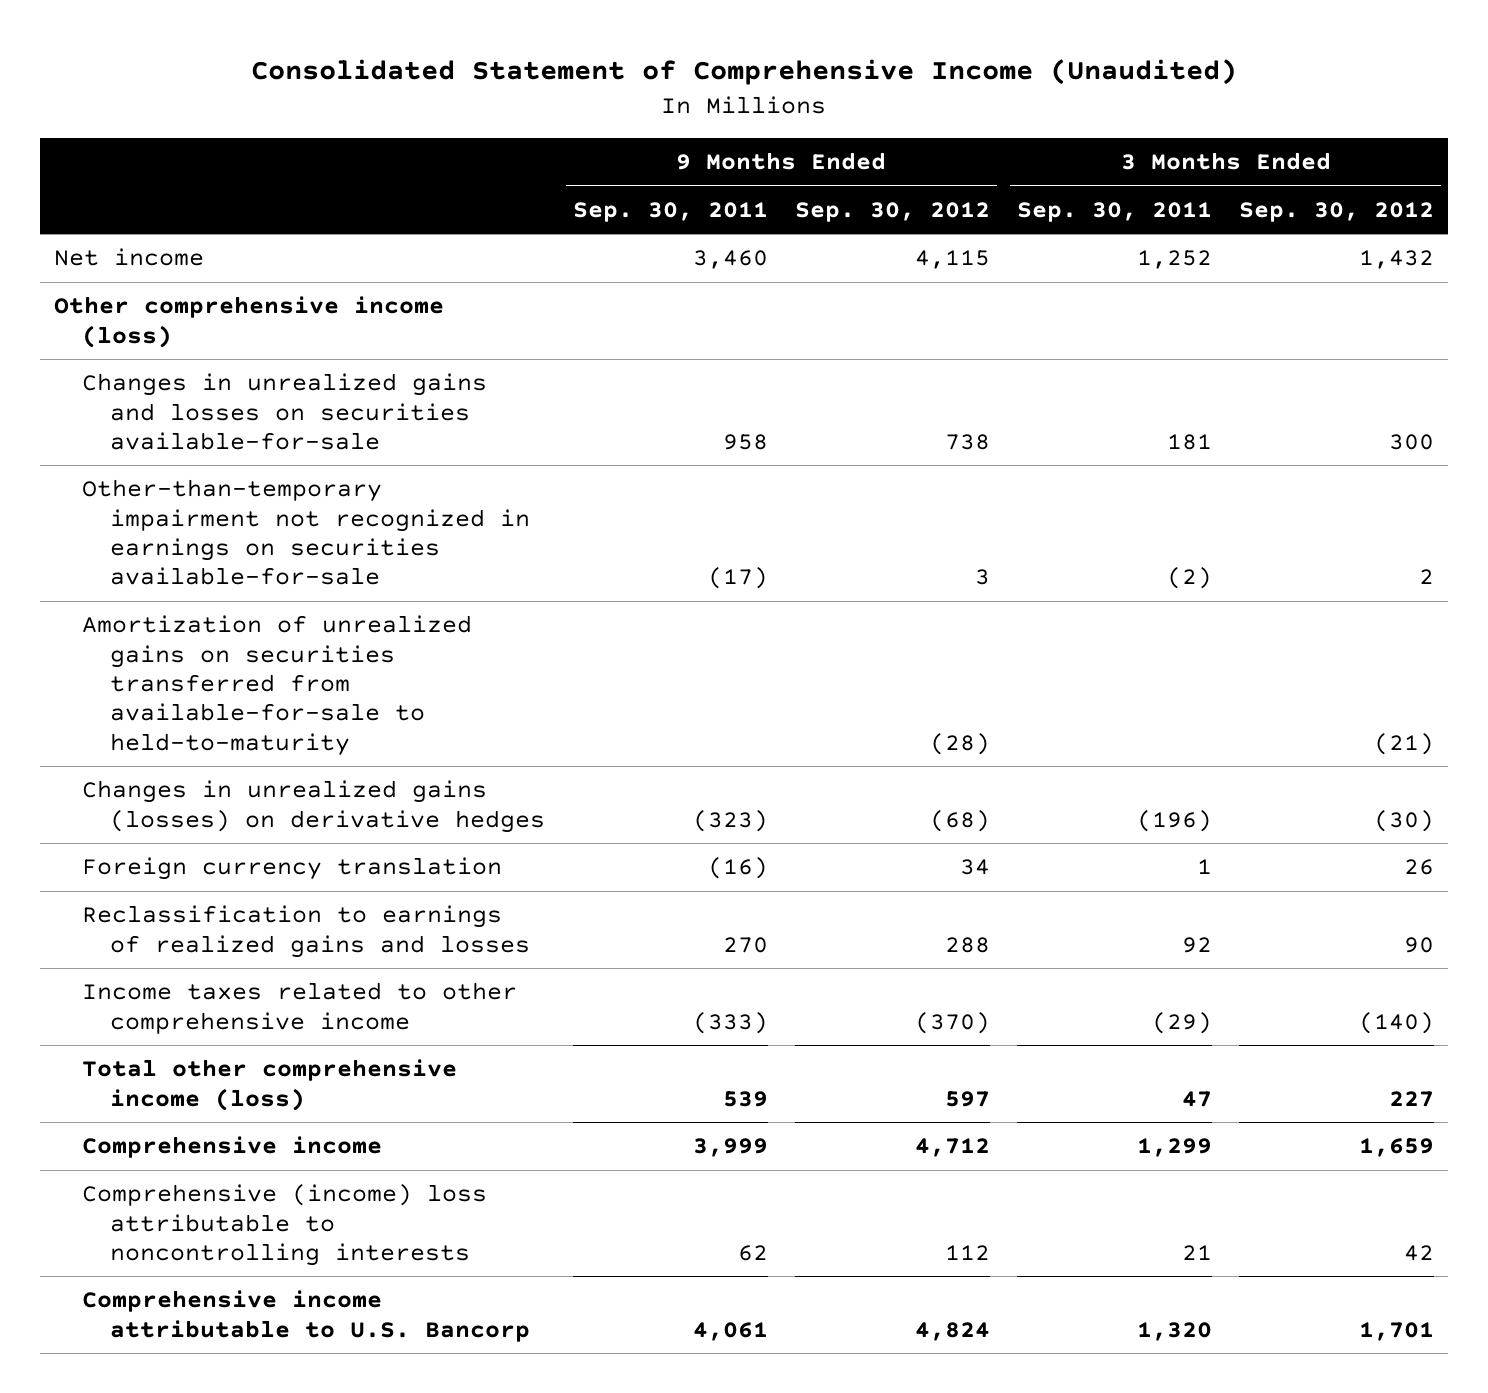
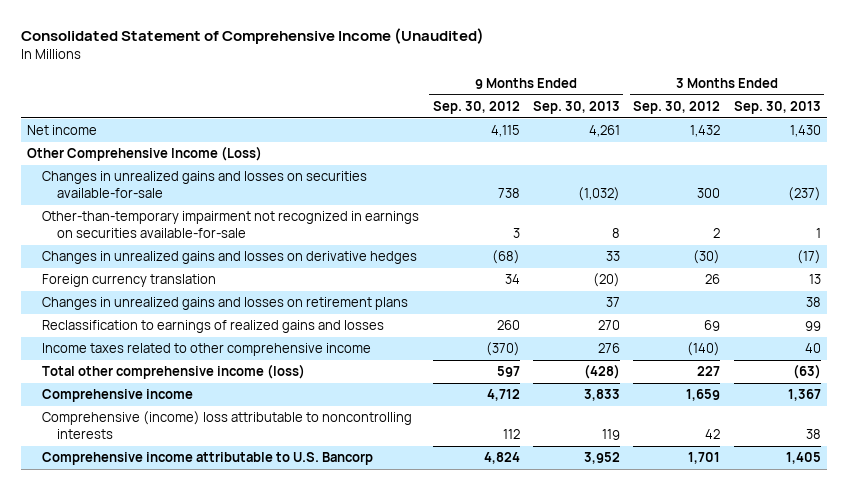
- | 9 Months Ended Sep. 30, 2011 | 9 Months Ended Sep. 30, 2012 | 3 Months Ended Sep. 30, 2011 | 3 Months Ended Sep. 30, 2012
+ | 9 Months Ended Sep. 30, 2012 | 9 Months Ended Sep. 30, 2013 | 3 Months Ended Sep. 30, 2012 | 3 Months Ended Sep. 30, 2013
- Other comprehensive income (loss)
+ Other Comprehensive Income (Loss)
- Amortization of unrealized gains on securities transferred from available-for-sale to held-to-maturity | | (28) | | (21)
- Changes in unrealized gains (losses) on derivative hedges | (323) | (68) | (196) | (30)
+ Changes in unrealized gains and losses on derivative hedges | (68) | 33 | (30) | (17)
- Reclassification to earnings of realized gains and losses | 270 | 288 | 92 | 90
+ Changes in unrealized gains and losses on retirement plans | | 37 | | 38
+ Reclassification to earnings of realized gains and losses | 260 | 270 | 69 | 99

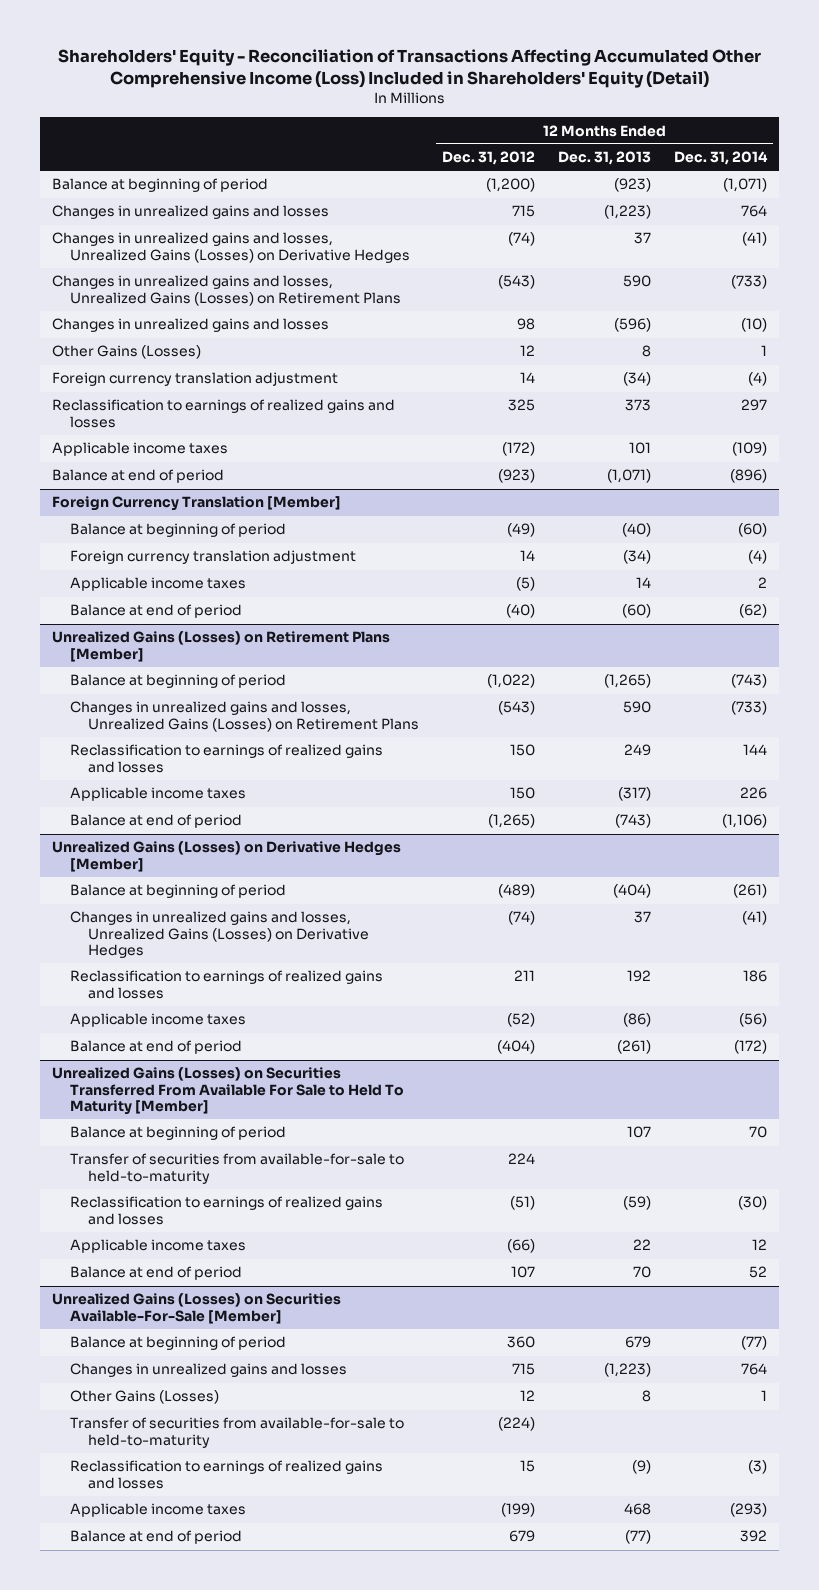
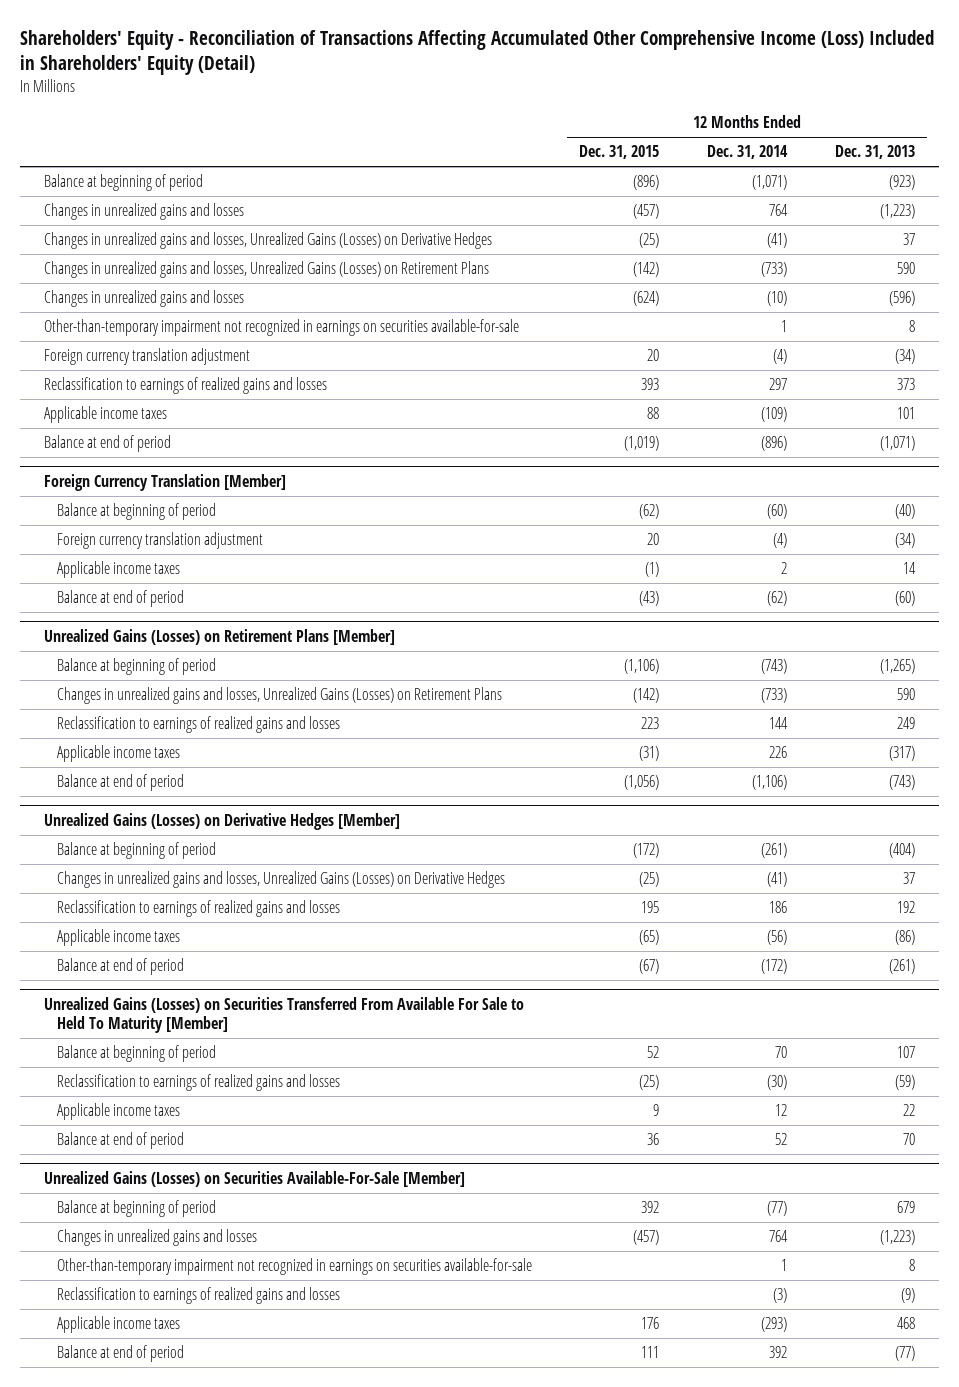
- | 12 Months Ended Dec. 31, 2012 | 12 Months Ended Dec. 31, 2013 | 12 Months Ended Dec. 31, 2014
+ | 12 Months Ended Dec. 31, 2015 | 12 Months Ended Dec. 31, 2014 | 12 Months Ended Dec. 31, 2013
- Other Gains (Losses) | 12 | 8 | 1
+ Other-than-temporary impairment not recognized in earnings on securities available-for-sale | | 1 | 8
@ Unrealized Gains (Losses) on Securities Transferred From Available For Sale to Held To Maturity [Member]
- Transfer of securities from available-for-sale to held-to-maturity | 224 | |
@ Unrealized Gains (Losses) on Securities Available-For-Sale [Member]
- Other Gains (Losses) | 12 | 8 | 1
- Transfer of securities from available-for-sale to held-to-maturity | (224) | |
+ Other-than-temporary impairment not recognized in earnings on securities available-for-sale | | 1 | 8

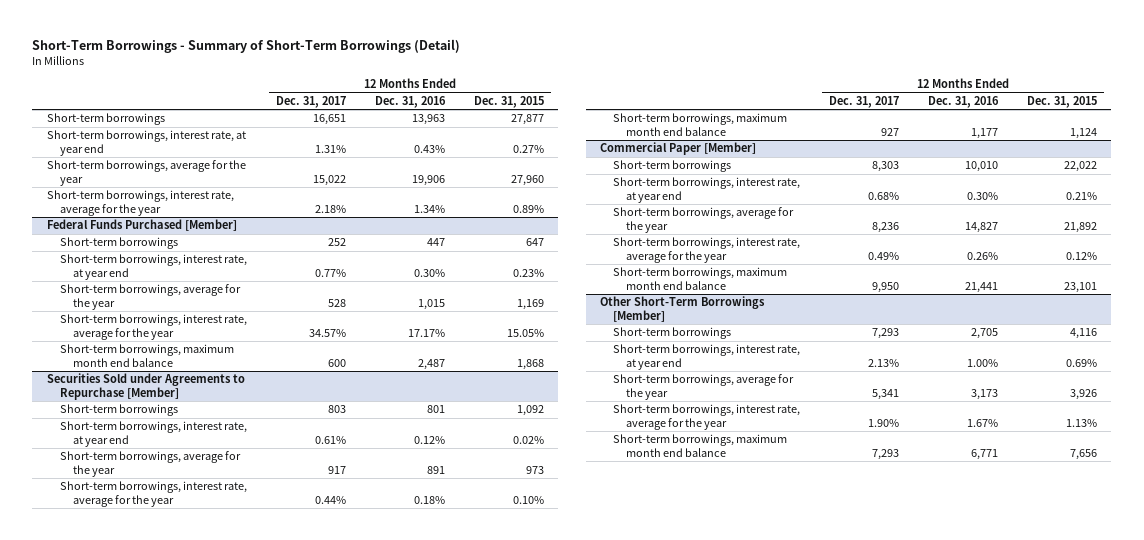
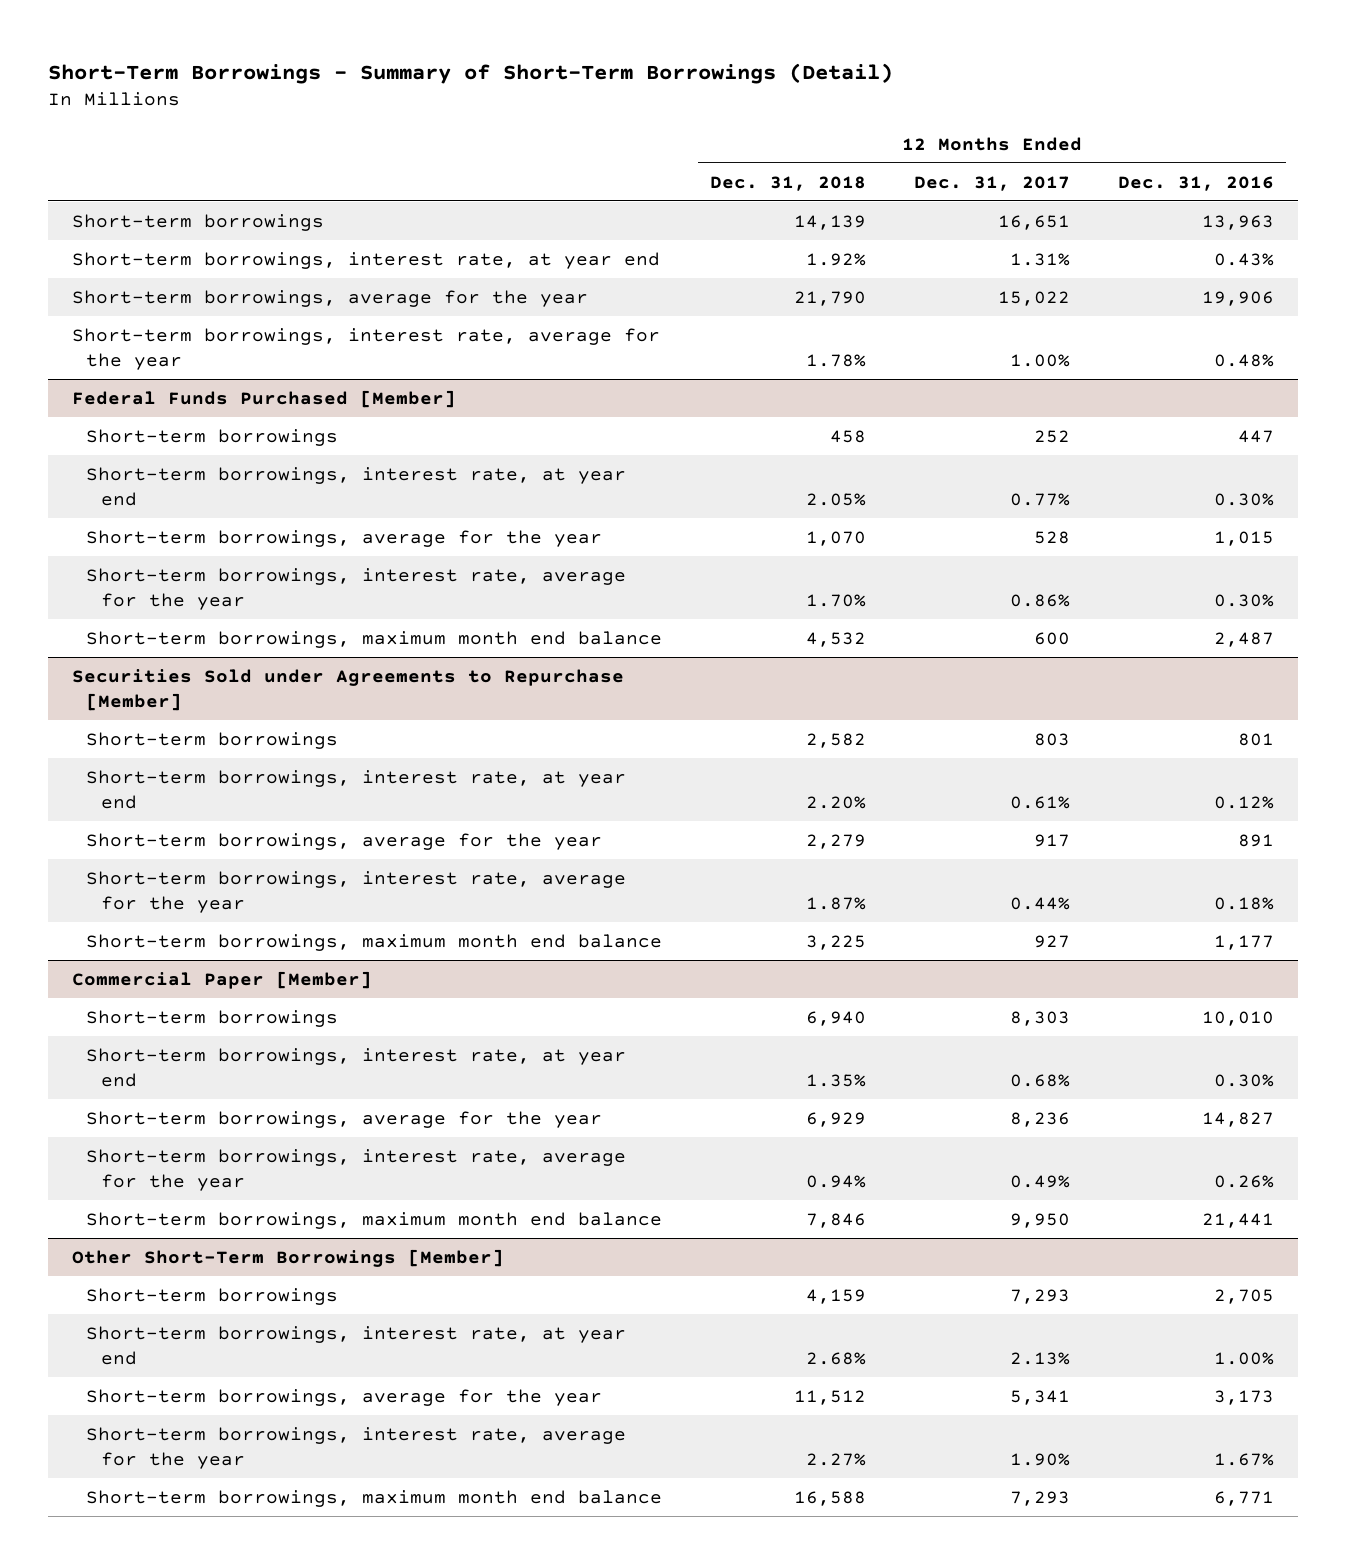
- | 12 Months Ended Dec. 31, 2017 | 12 Months Ended Dec. 31, 2016 | 12 Months Ended Dec. 31, 2015
+ | 12 Months Ended Dec. 31, 2018 | 12 Months Ended Dec. 31, 2017 | 12 Months Ended Dec. 31, 2016
- Short-term borrowings, interest rate, average for the year | 2.18% | 1.34% | 0.89%
+ Short-term borrowings, interest rate, average for the year | 1.78% | 1.00% | 0.48%
@ Federal Funds Purchased [Member]
- Short-term borrowings, interest rate, average for the year | 34.57% | 17.17% | 15.05%
+ Short-term borrowings, interest rate, average for the year | 1.70% | 0.86% | 0.30%

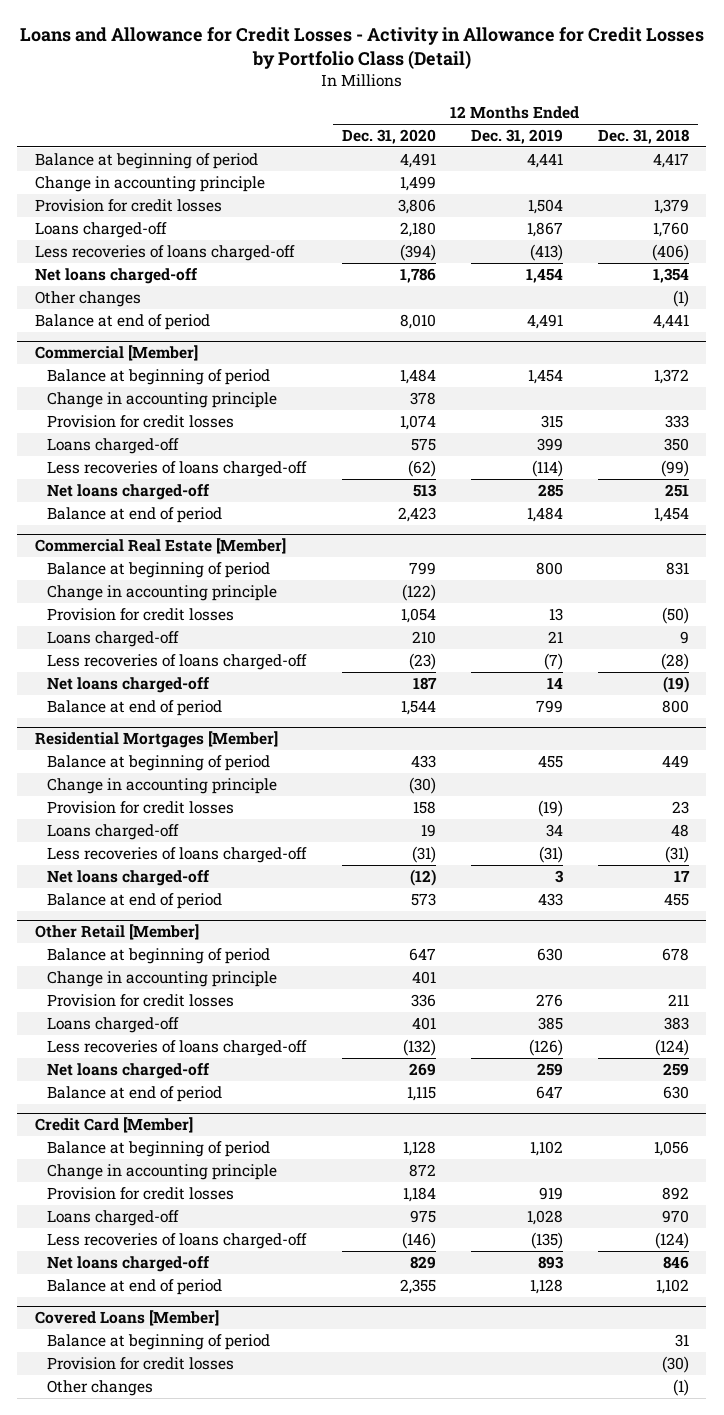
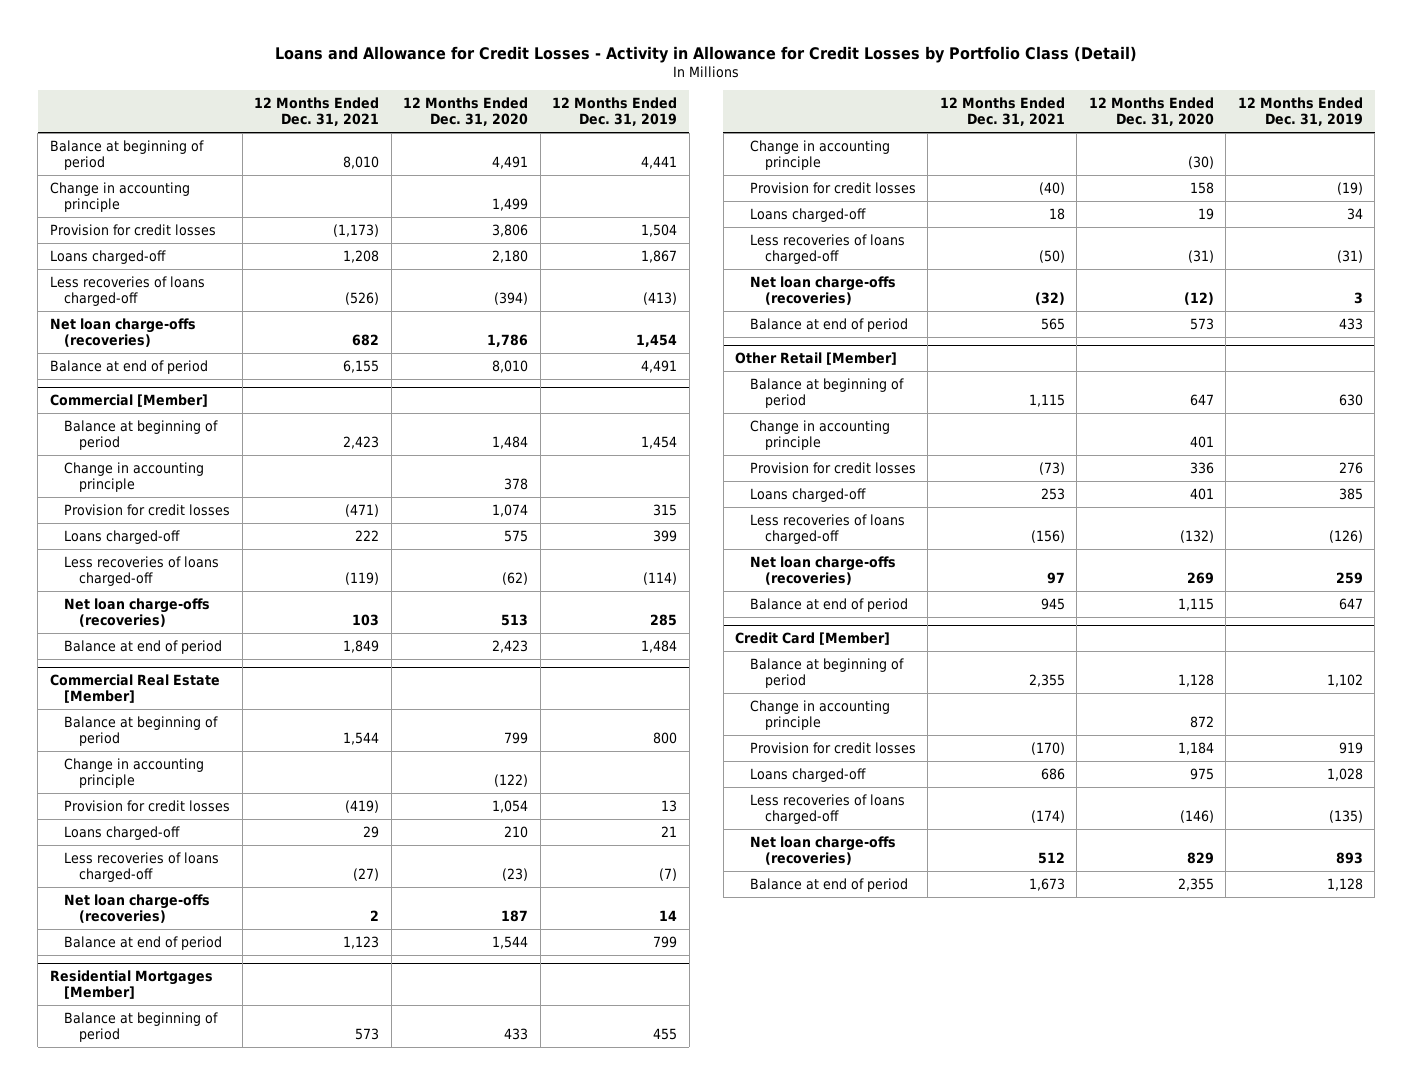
- | 12 Months Ended Dec. 31, 2020 | 12 Months Ended Dec. 31, 2019 | 12 Months Ended Dec. 31, 2018
+ | 12 Months Ended Dec. 31, 2021 | 12 Months Ended Dec. 31, 2020 | 12 Months Ended Dec. 31, 2019
- Net loans charged-off | 1,786 | 1,454 | 1,354
- Other changes | | | (1)
+ Net loan charge-offs (recoveries) | 682 | 1,786 | 1,454
@ Commercial [Member]
- Net loans charged-off | 513 | 285 | 251
+ Net loan charge-offs (recoveries) | 103 | 513 | 285
@ Commercial Real Estate [Member]
- Net loans charged-off | 187 | 14 | (19)
+ Net loan charge-offs (recoveries) | 2 | 187 | 14
@ Residential Mortgages [Member]
- Net loans charged-off | (12) | 3 | 17
+ Net loan charge-offs (recoveries) | (32) | (12) | 3
@ Other Retail [Member]
- Net loans charged-off | 269 | 259 | 259
+ Net loan charge-offs (recoveries) | 97 | 269 | 259
@ Credit Card [Member]
- Net loans charged-off | 829 | 893 | 846
+ Net loan charge-offs (recoveries) | 512 | 829 | 893
- Covered Loans [Member]
- Balance at beginning of period | | | 31
- Provision for credit losses | | | (30)
- Other changes | | | (1)

